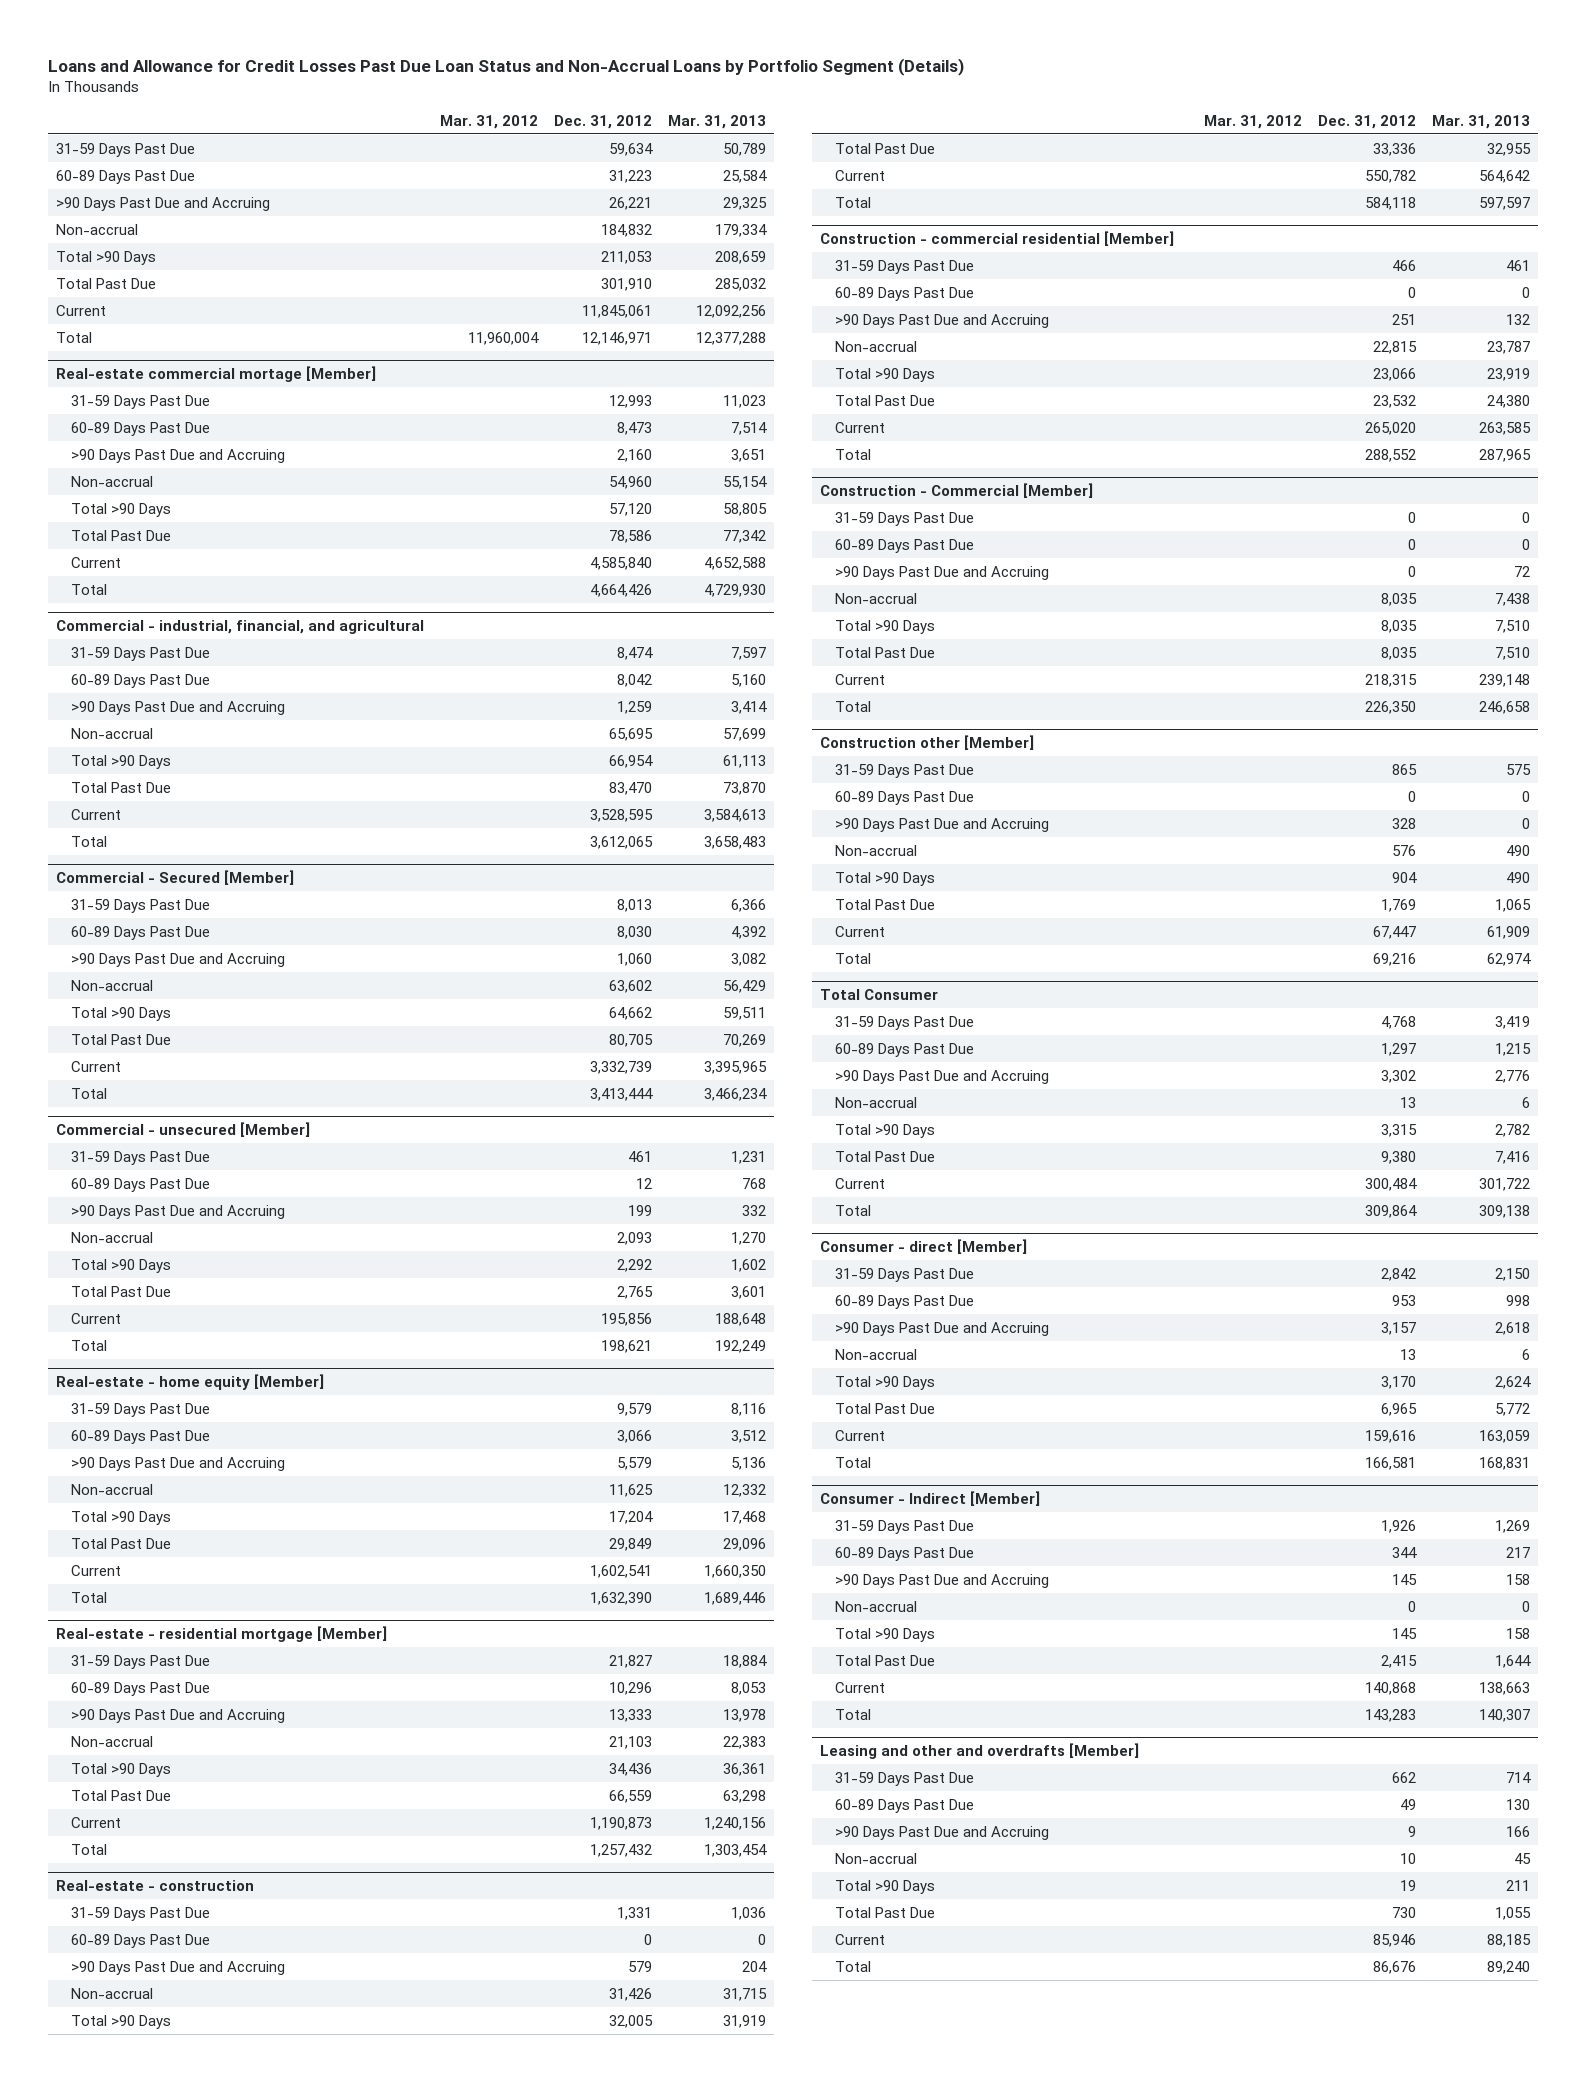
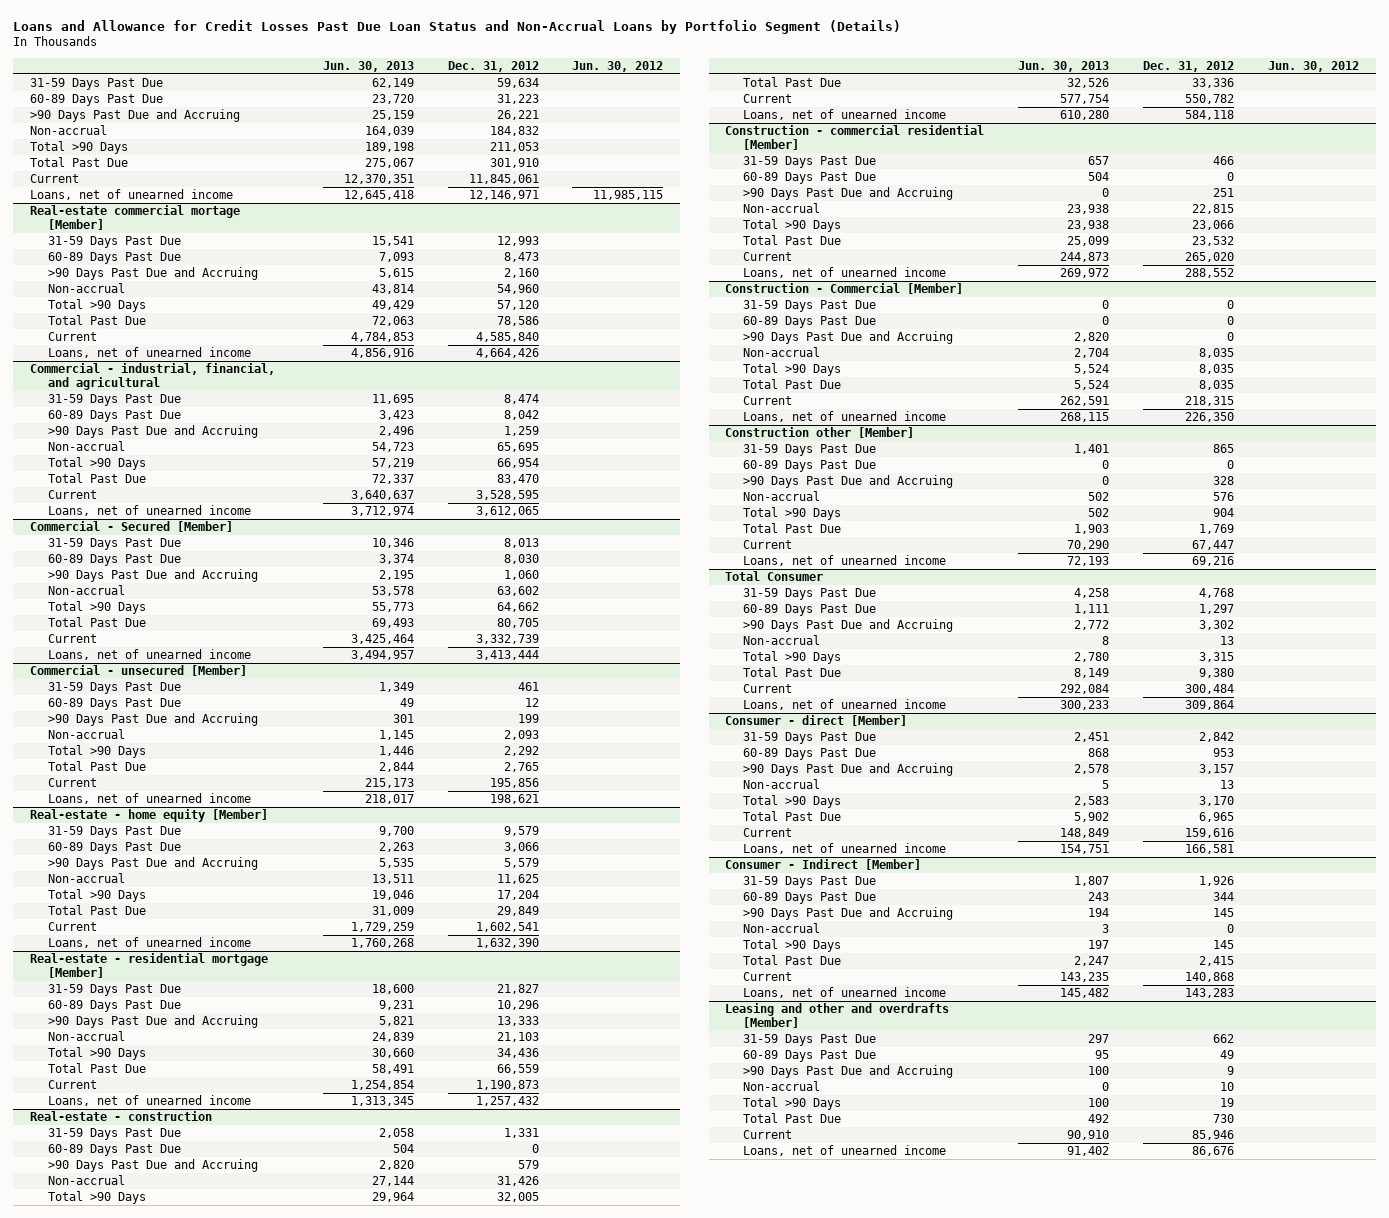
- | Mar. 31, 2012 | Dec. 31, 2012 | Mar. 31, 2013
+ | Jun. 30, 2013 | Dec. 31, 2012 | Jun. 30, 2012
- Total | 11,960,004 | 12,146,971 | 12,377,288
+ Loans, net of unearned income | 12,645,418 | 12,146,971 | 11,985,115
@ Real-estate commercial mortage [Member]
- Total | | 4,664,426 | 4,729,930
+ Loans, net of unearned income | 4,856,916 | 4,664,426 |
@ Commercial - industrial, financial, and agricultural
- Total | | 3,612,065 | 3,658,483
+ Loans, net of unearned income | 3,712,974 | 3,612,065 |
@ Commercial - Secured [Member]
- Total | | 3,413,444 | 3,466,234
+ Loans, net of unearned income | 3,494,957 | 3,413,444 |
@ Commercial - unsecured [Member]
- Total | | 198,621 | 192,249
+ Loans, net of unearned income | 218,017 | 198,621 |
@ Real-estate - home equity [Member]
- Total | | 1,632,390 | 1,689,446
+ Loans, net of unearned income | 1,760,268 | 1,632,390 |
@ Real-estate - residential mortgage [Member]
- Total | | 1,257,432 | 1,303,454
+ Loans, net of unearned income | 1,313,345 | 1,257,432 |
@ Real-estate - construction
- Total | | 584,118 | 597,597
+ Loans, net of unearned income | 610,280 | 584,118 |
@ Construction - commercial residential [Member]
- Total | | 288,552 | 287,965
+ Loans, net of unearned income | 269,972 | 288,552 |
@ Construction - Commercial [Member]
- Total | | 226,350 | 246,658
+ Loans, net of unearned income | 268,115 | 226,350 |
@ Construction other [Member]
- Total | | 69,216 | 62,974
+ Loans, net of unearned income | 72,193 | 69,216 |
@ Total Consumer
- Total | | 309,864 | 309,138
+ Loans, net of unearned income | 300,233 | 309,864 |
@ Consumer - direct [Member]
- Total | | 166,581 | 168,831
+ Loans, net of unearned income | 154,751 | 166,581 |
@ Consumer - Indirect [Member]
- Total | | 143,283 | 140,307
+ Loans, net of unearned income | 145,482 | 143,283 |
@ Leasing and other and overdrafts [Member]
- Total | | 86,676 | 89,240
+ Loans, net of unearned income | 91,402 | 86,676 |

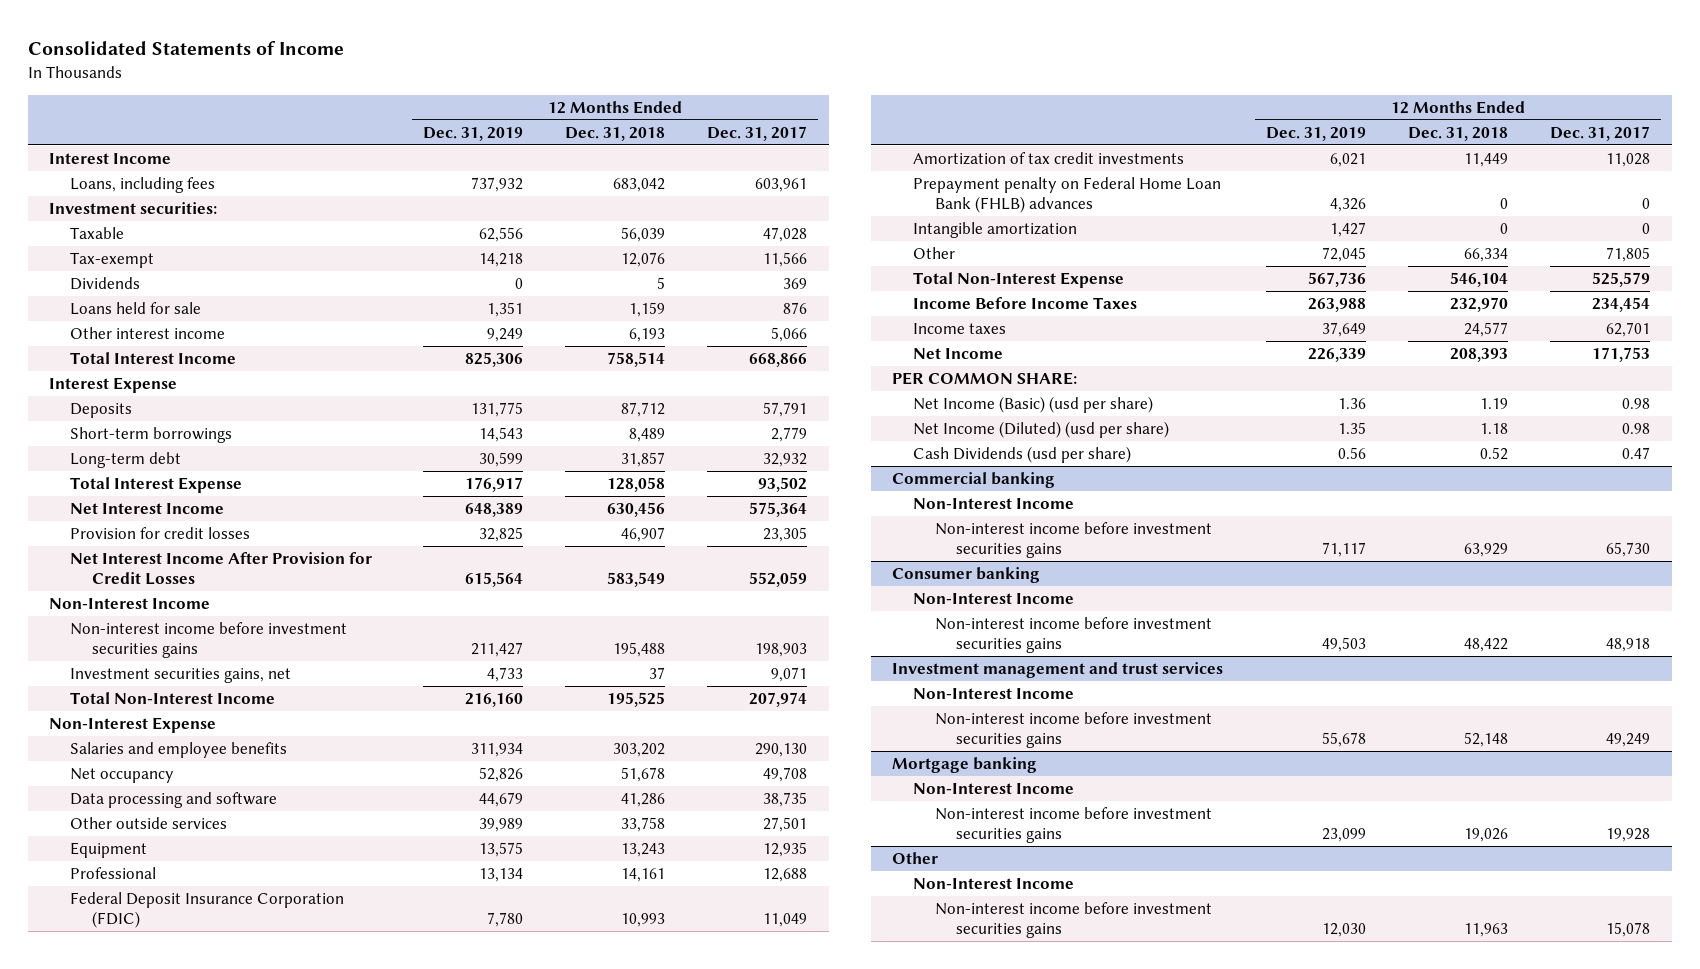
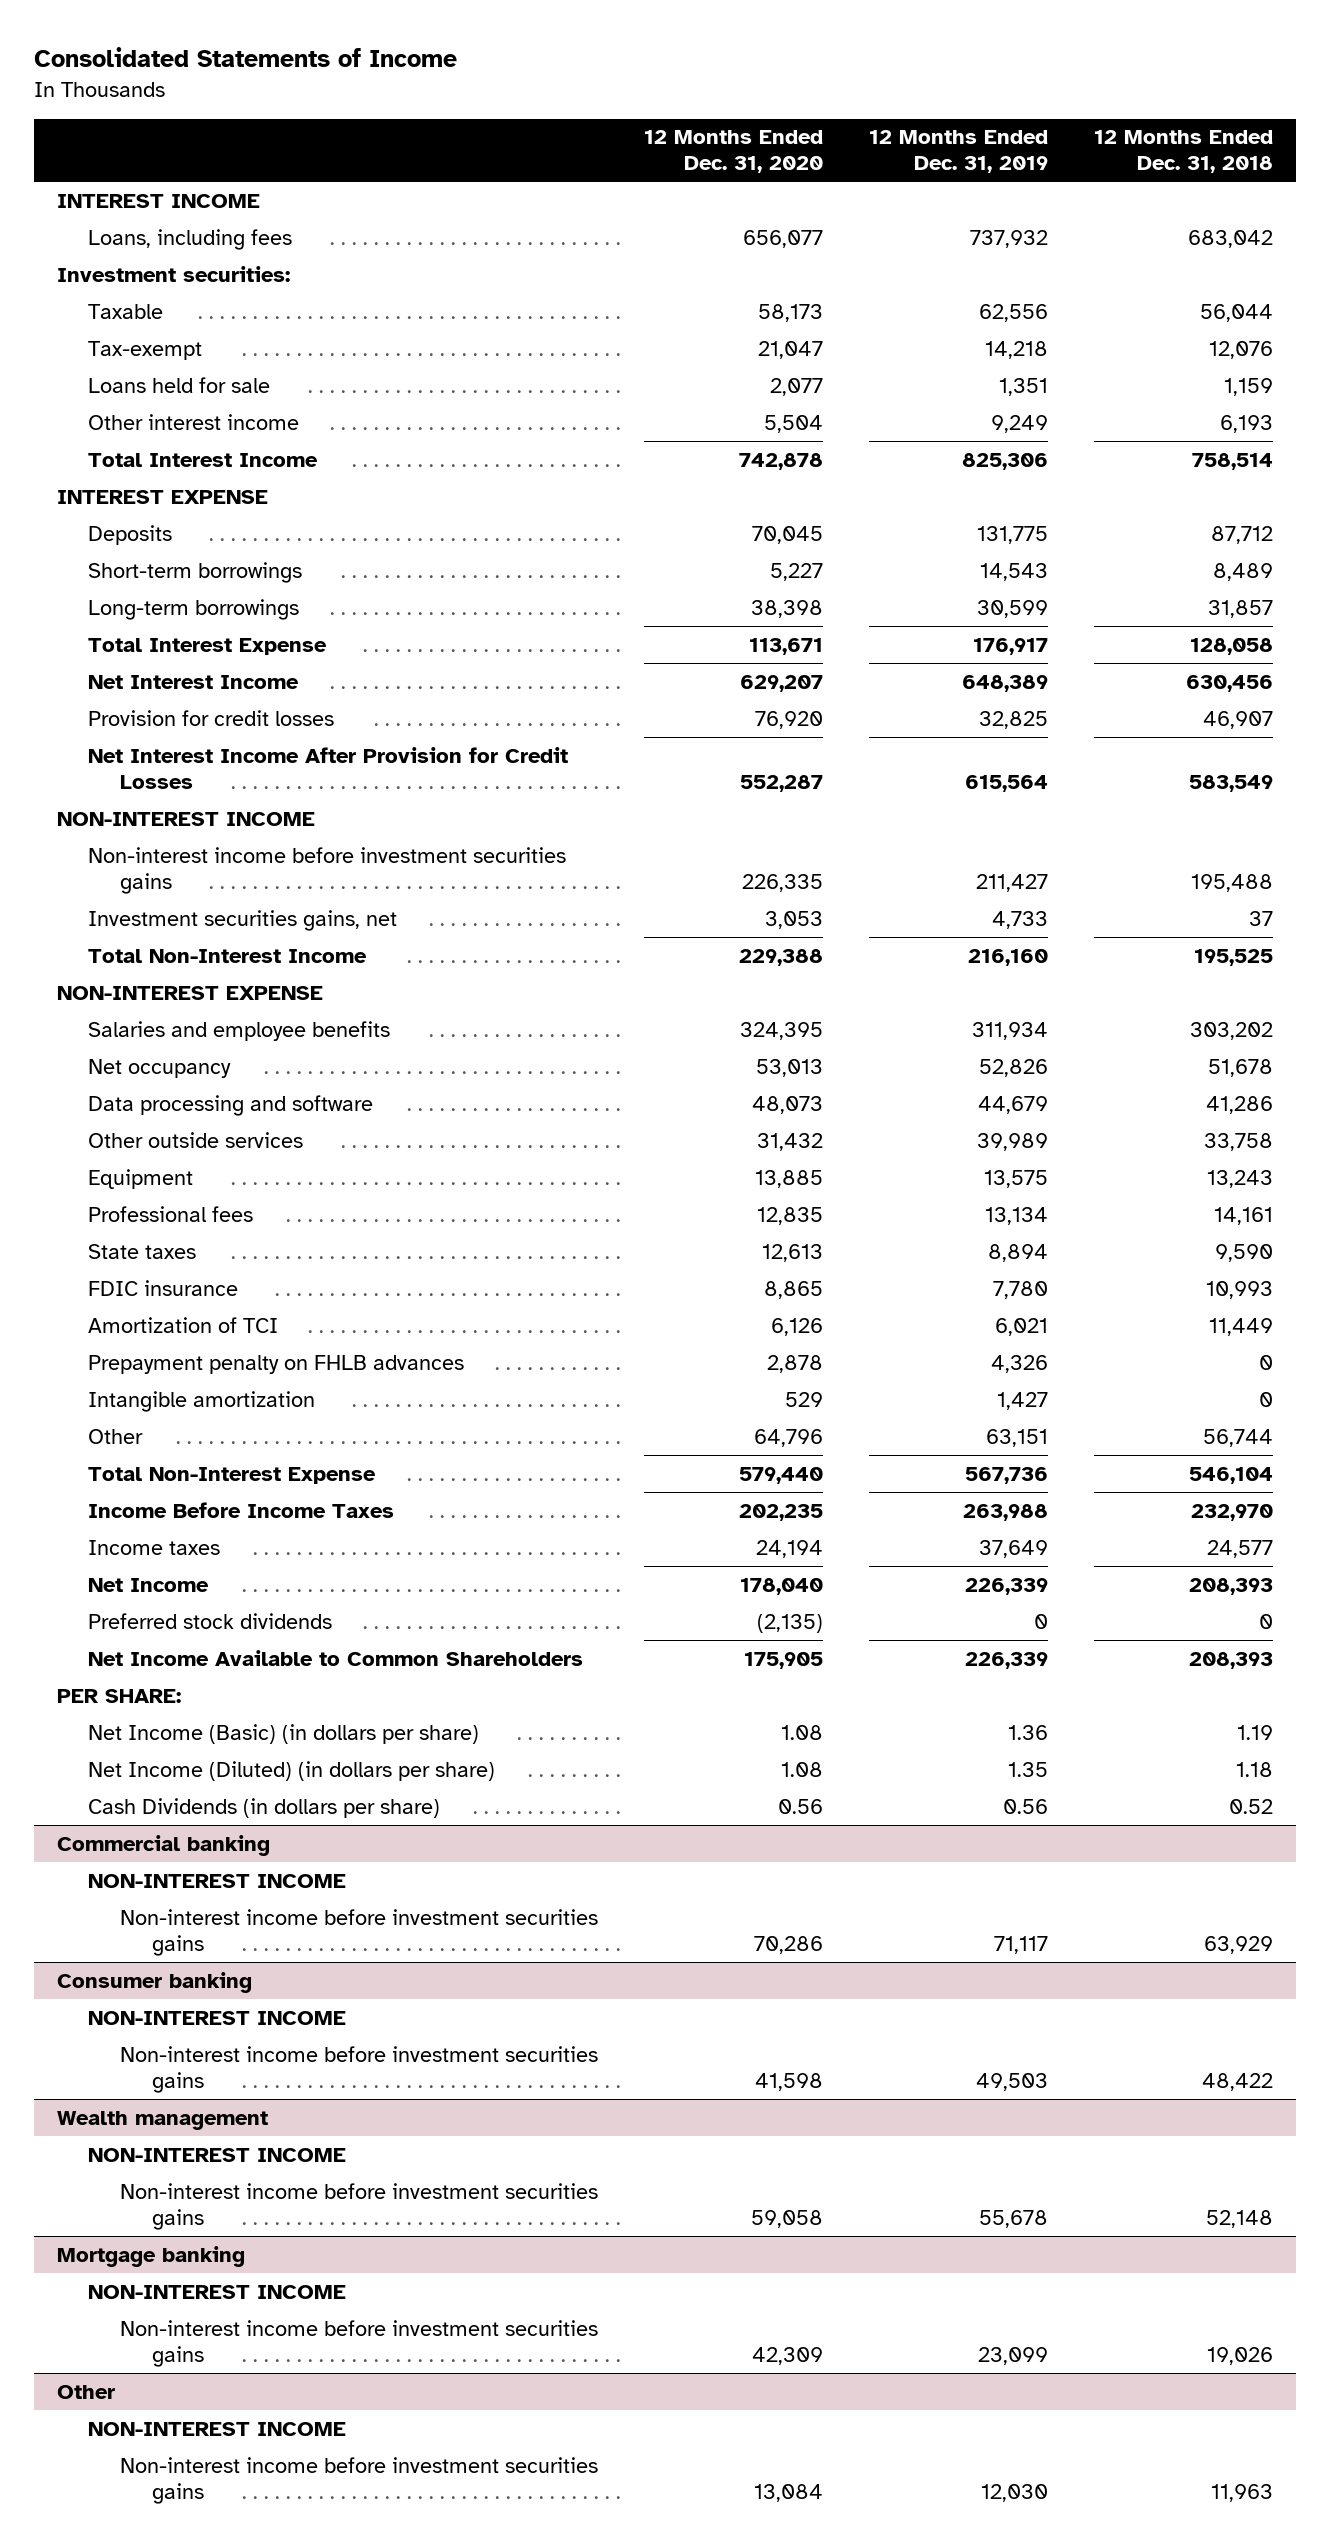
- | 12 Months Ended Dec. 31, 2019 | 12 Months Ended Dec. 31, 2018 | 12 Months Ended Dec. 31, 2017
+ | 12 Months Ended Dec. 31, 2020 | 12 Months Ended Dec. 31, 2019 | 12 Months Ended Dec. 31, 2018
- Interest Income
+ INTEREST INCOME
- Taxable | 62,556 | 56,039 | 47,028
+ Taxable | 58,173 | 62,556 | 56,044
- Dividends | 0 | 5 | 369
- Interest Expense
+ INTEREST EXPENSE
- Long-term debt | 30,599 | 31,857 | 32,932
+ Long-term borrowings | 38,398 | 30,599 | 31,857
- Non-Interest Income
+ NON-INTEREST INCOME
- Non-Interest Expense
+ NON-INTEREST EXPENSE
- Professional | 13,134 | 14,161 | 12,688
- Federal Deposit Insurance Corporation (FDIC) | 7,780 | 10,993 | 11,049
- Amortization of tax credit investments | 6,021 | 11,449 | 11,028
- Prepayment penalty on Federal Home Loan Bank (FHLB) advances | 4,326 | 0 | 0
+ Professional fees | 12,835 | 13,134 | 14,161
+ State taxes | 12,613 | 8,894 | 9,590
+ FDIC insurance | 8,865 | 7,780 | 10,993
+ Amortization of TCI | 6,126 | 6,021 | 11,449
+ Prepayment penalty on FHLB advances | 2,878 | 4,326 | 0
- Other | 72,045 | 66,334 | 71,805
+ Other | 64,796 | 63,151 | 56,744
- PER COMMON SHARE:
- Net Income (Basic) (usd per share) | 1.36 | 1.19 | 0.98
- Net Income (Diluted) (usd per share) | 1.35 | 1.18 | 0.98
- Cash Dividends (usd per share) | 0.56 | 0.52 | 0.47
+ Preferred stock dividends | (2,135) | 0 | 0
+ Net Income Available to Common Shareholders | 175,905 | 226,339 | 208,393
+ PER SHARE:
+ Net Income (Basic) (in dollars per share) | 1.08 | 1.36 | 1.19
+ Net Income (Diluted) (in dollars per share) | 1.08 | 1.35 | 1.18
+ Cash Dividends (in dollars per share) | 0.56 | 0.56 | 0.52
@ Commercial banking
- Non-Interest Income
+ NON-INTEREST INCOME
@ Consumer banking
- Non-Interest Income
+ NON-INTEREST INCOME
- Investment management and trust services
- Non-Interest Income
+ Wealth management
+ NON-INTEREST INCOME
@ Mortgage banking
- Non-Interest Income
+ NON-INTEREST INCOME
@ Other
- Non-Interest Income
+ NON-INTEREST INCOME

